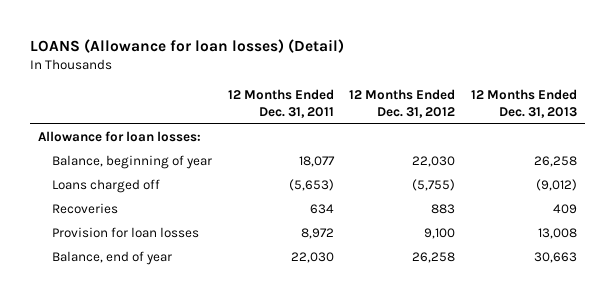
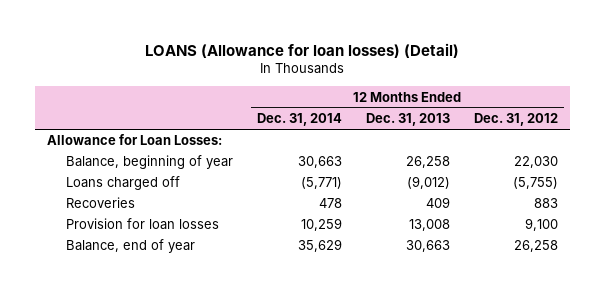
- | 12 Months Ended Dec. 31, 2011 | 12 Months Ended Dec. 31, 2012 | 12 Months Ended Dec. 31, 2013
+ | 12 Months Ended Dec. 31, 2014 | 12 Months Ended Dec. 31, 2013 | 12 Months Ended Dec. 31, 2012
- Allowance for loan losses:
+ Allowance for Loan Losses:

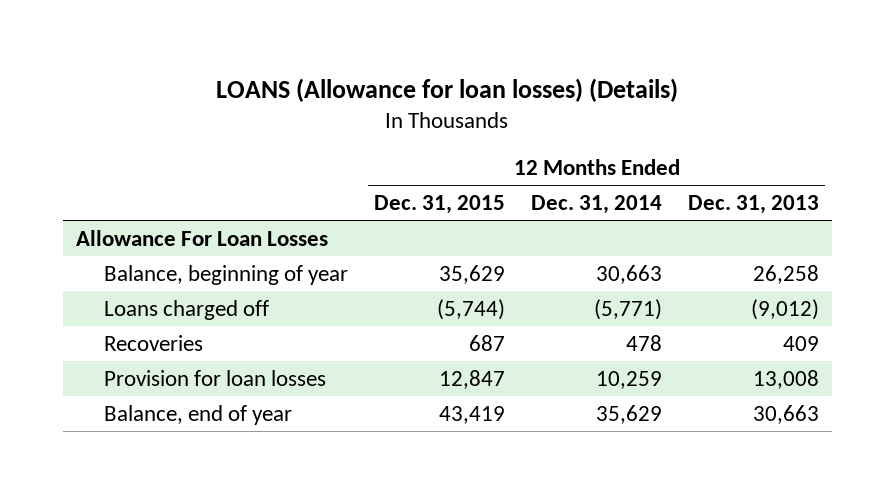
- LOANS (Allowance for loan losses) (Detail)
+ LOANS (Allowance for loan losses) (Details)
- | 12 Months Ended Dec. 31, 2014 | 12 Months Ended Dec. 31, 2013 | 12 Months Ended Dec. 31, 2012
+ | 12 Months Ended Dec. 31, 2015 | 12 Months Ended Dec. 31, 2014 | 12 Months Ended Dec. 31, 2013
- Allowance for Loan Losses:
+ Allowance For Loan Losses

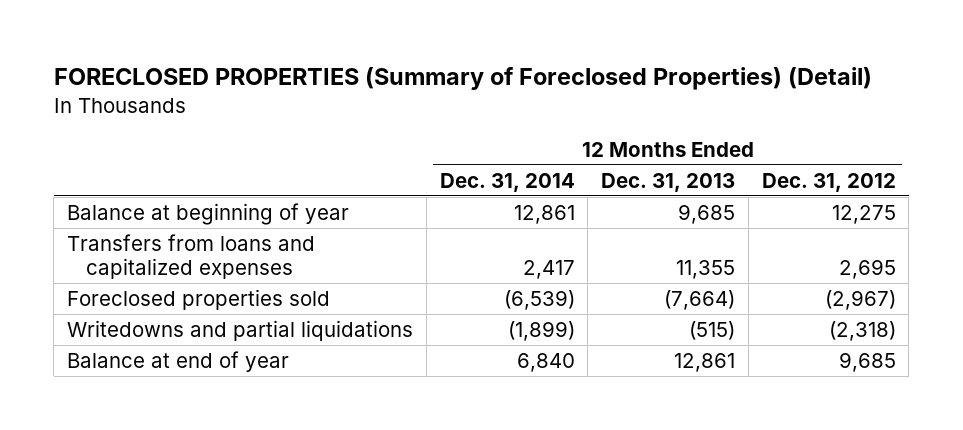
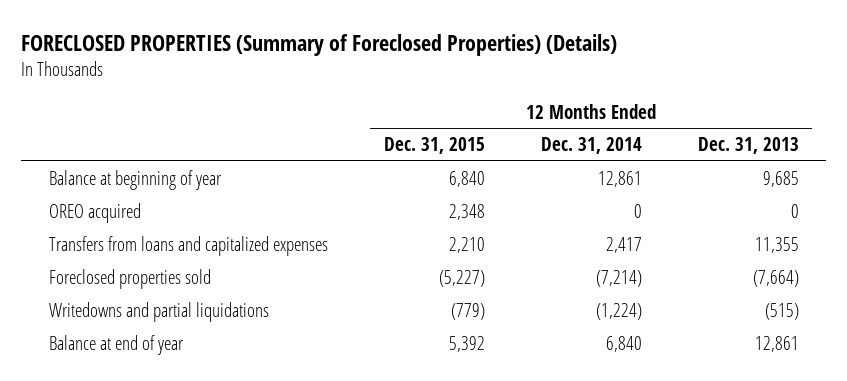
- FORECLOSED PROPERTIES (Summary of Foreclosed Properties) (Detail)
+ FORECLOSED PROPERTIES (Summary of Foreclosed Properties) (Details)
- | 12 Months Ended Dec. 31, 2014 | 12 Months Ended Dec. 31, 2013 | 12 Months Ended Dec. 31, 2012
+ | 12 Months Ended Dec. 31, 2015 | 12 Months Ended Dec. 31, 2014 | 12 Months Ended Dec. 31, 2013
+ OREO acquired | 2,348 | 0 | 0
- Foreclosed properties sold | (6,539) | (7,664) | (2,967)
- Writedowns and partial liquidations | (1,899) | (515) | (2,318)
+ Foreclosed properties sold | (5,227) | (7,214) | (7,664)
+ Writedowns and partial liquidations | (779) | (1,224) | (515)

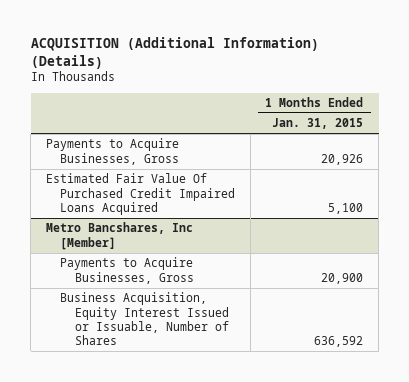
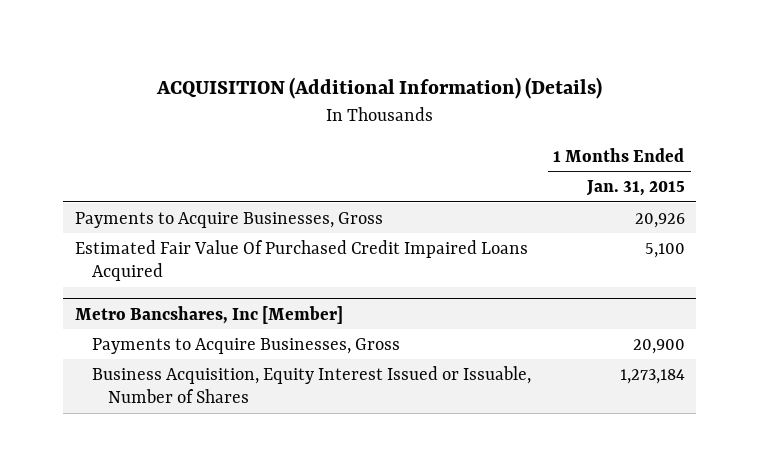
@ Metro Bancshares, Inc [Member]
- Business Acquisition, Equity Interest Issued or Issuable, Number of Shares | 636,592
+ Business Acquisition, Equity Interest Issued or Issuable, Number of Shares | 1,273,184

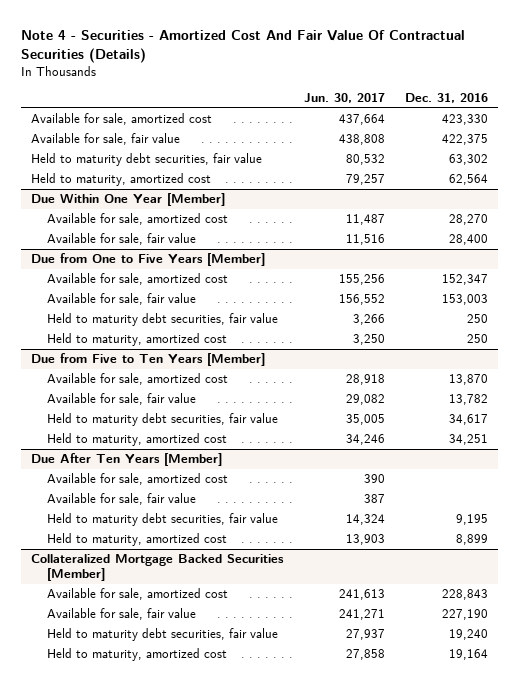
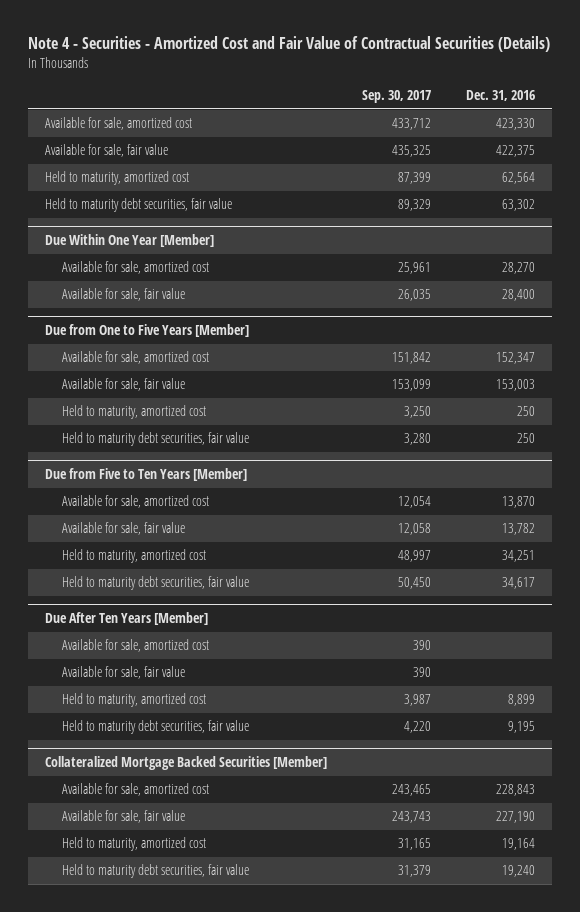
- Note 4 - Securities - Amortized Cost And Fair Value Of Contractual Securities (Details)
+ Note 4 - Securities - Amortized Cost and Fair Value of Contractual Securities (Details)
- | Jun. 30, 2017 | Dec. 31, 2016
+ | Sep. 30, 2017 | Dec. 31, 2016
moved down: Held to maturity debt securities, fair value | 89,329 | 63,302
@ Due from One to Five Years [Member]
moved down: Held to maturity debt securities, fair value | 3,280 | 250
@ Due from Five to Ten Years [Member]
moved down: Held to maturity debt securities, fair value | 50,450 | 34,617
@ Due After Ten Years [Member]
moved down: Held to maturity debt securities, fair value | 4,220 | 9,195
@ Collateralized Mortgage Backed Securities [Member]
moved down: Held to maturity debt securities, fair value | 31,379 | 19,240

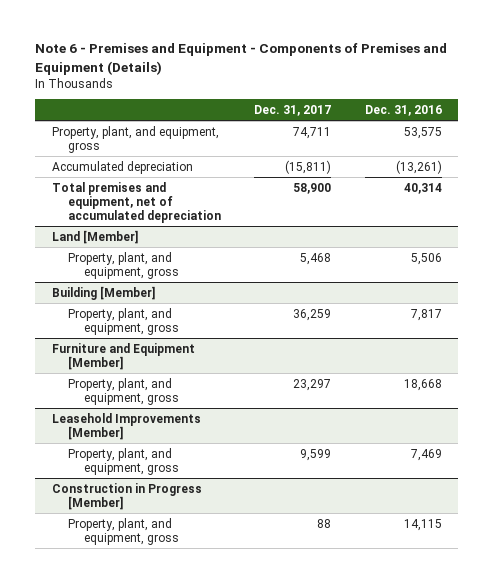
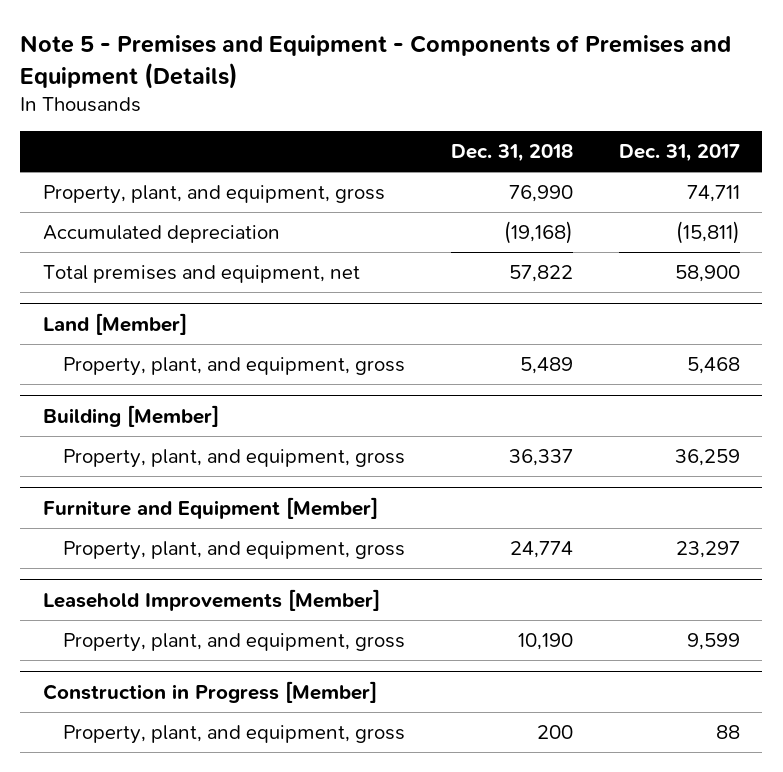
- Note 6 - Premises and Equipment - Components of Premises and Equipment (Details)
+ Note 5 - Premises and Equipment - Components of Premises and Equipment (Details)
- | Dec. 31, 2017 | Dec. 31, 2016
+ | Dec. 31, 2018 | Dec. 31, 2017
- Total premises and equipment, net of accumulated depreciation | 58,900 | 40,314
+ Total premises and equipment, net | 57,822 | 58,900

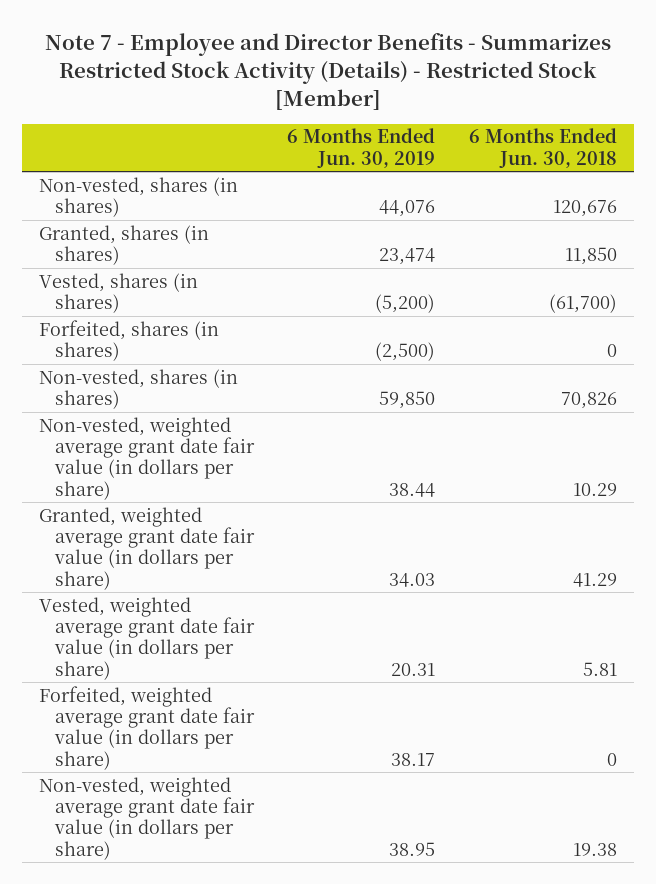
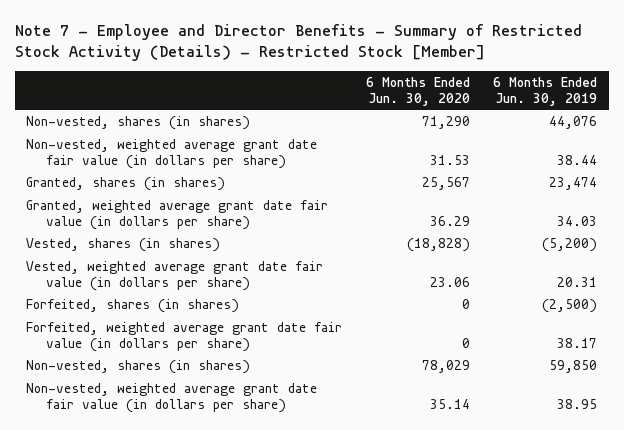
- Note 7 - Employee and Director Benefits - Summarizes Restricted Stock Activity (Details) - Restricted Stock [Member]
+ Note 7 - Employee and Director Benefits - Summary of Restricted Stock Activity (Details) - Restricted Stock [Member]
- | 6 Months Ended Jun. 30, 2019 | 6 Months Ended Jun. 30, 2018
+ | 6 Months Ended Jun. 30, 2020 | 6 Months Ended Jun. 30, 2019
moved down: Granted, shares (in shares) | 25,567 | 23,474
moved down: Vested, shares (in shares) | (18,828) | (5,200)
moved down: Forfeited, shares (in shares) | 0 | (2,500)
moved down: Non-vested, shares (in shares) | 78,029 | 59,850

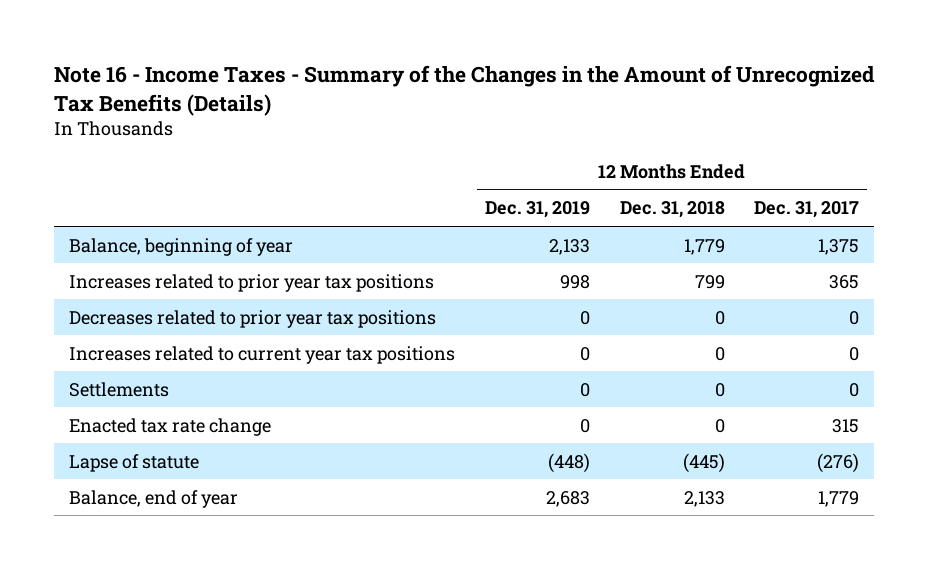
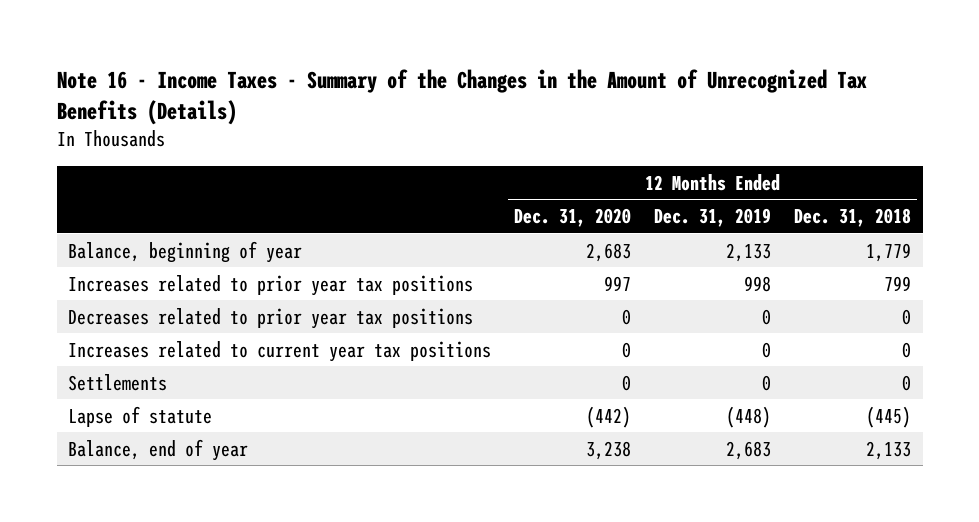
- | 12 Months Ended Dec. 31, 2019 | 12 Months Ended Dec. 31, 2018 | 12 Months Ended Dec. 31, 2017
+ | 12 Months Ended Dec. 31, 2020 | 12 Months Ended Dec. 31, 2019 | 12 Months Ended Dec. 31, 2018
- Enacted tax rate change | 0 | 0 | 315

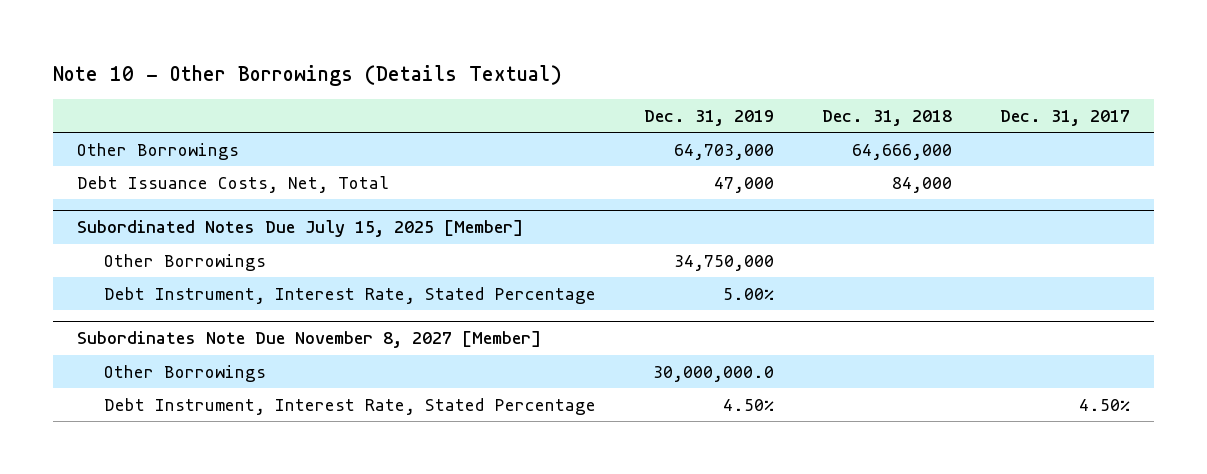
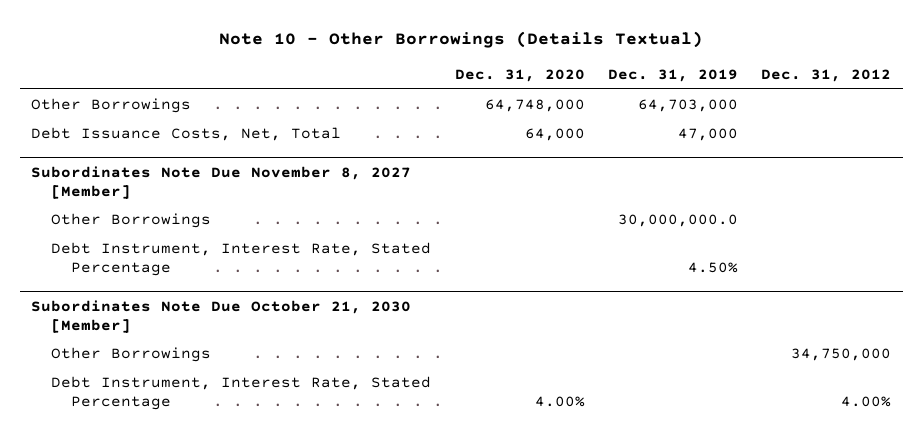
- | Dec. 31, 2019 | Dec. 31, 2018 | Dec. 31, 2017
+ | Dec. 31, 2020 | Dec. 31, 2019 | Dec. 31, 2012
- Subordinated Notes Due July 15, 2025 [Member]
- Other Borrowings | 34,750,000 | |
- Debt Instrument, Interest Rate, Stated Percentage | 5.00% | |
+ Subordinates Note Due October 21, 2030 [Member]
+ Other Borrowings | | | 34,750,000
+ Debt Instrument, Interest Rate, Stated Percentage | 4.00% | | 4.00%

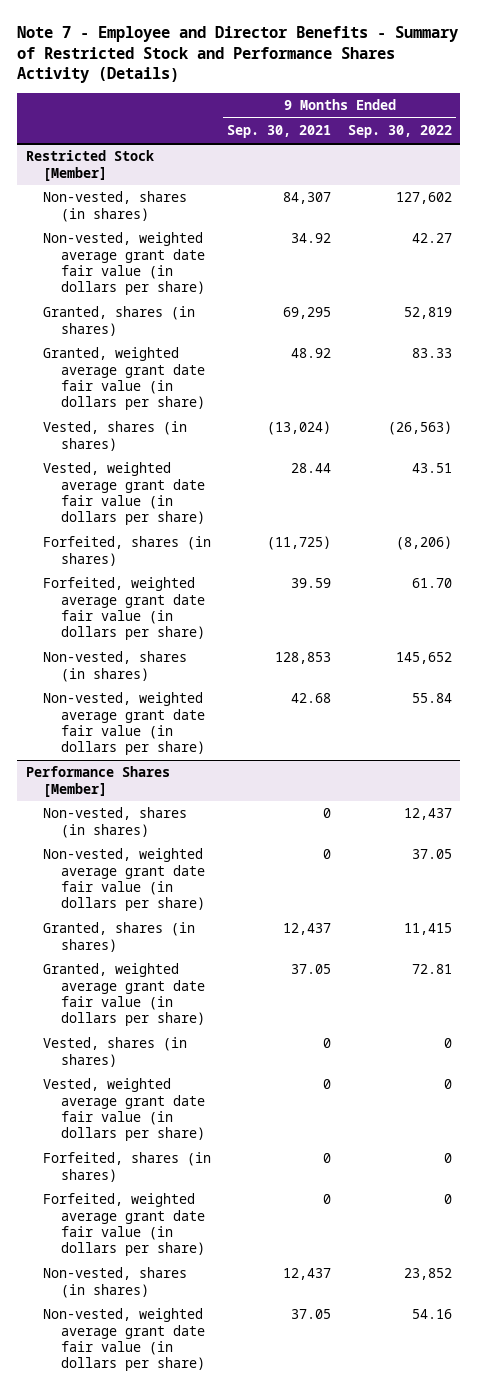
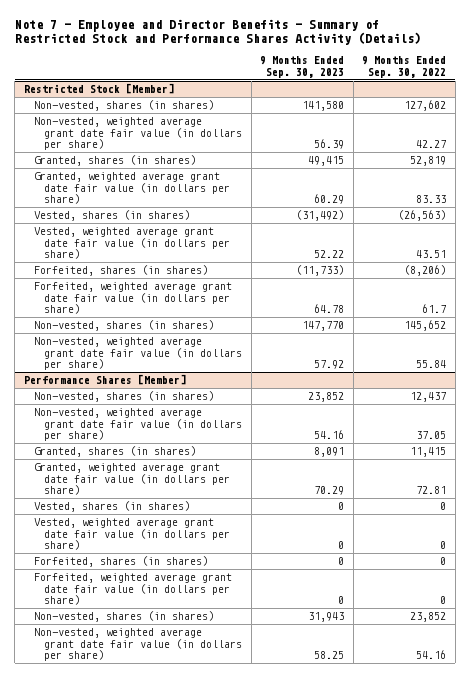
- | 9 Months Ended Sep. 30, 2021 | 9 Months Ended Sep. 30, 2022
+ | 9 Months Ended Sep. 30, 2023 | 9 Months Ended Sep. 30, 2022
@ Restricted Stock [Member]
- Forfeited, weighted average grant date fair value (in dollars per share) | 39.59 | 61.70
+ Forfeited, weighted average grant date fair value (in dollars per share) | 64.78 | 61.7

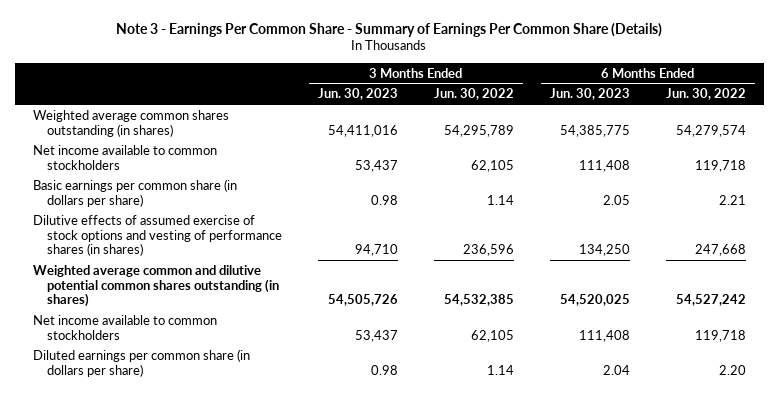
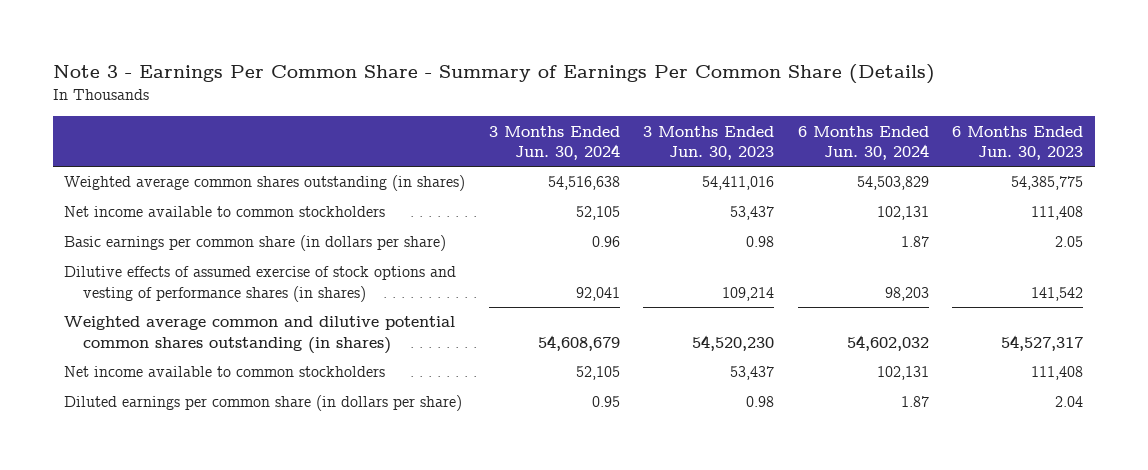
- | 3 Months Ended Jun. 30, 2023 | 3 Months Ended Jun. 30, 2022 | 6 Months Ended Jun. 30, 2023 | 6 Months Ended Jun. 30, 2022
+ | 3 Months Ended Jun. 30, 2024 | 3 Months Ended Jun. 30, 2023 | 6 Months Ended Jun. 30, 2024 | 6 Months Ended Jun. 30, 2023
- Dilutive effects of assumed exercise of stock options and vesting of performance shares (in shares) | 94,710 | 236,596 | 134,250 | 247,668
- Weighted average common and dilutive potential common shares outstanding (in shares) | 54,505,726 | 54,532,385 | 54,520,025 | 54,527,242
+ Dilutive effects of assumed exercise of stock options and vesting of performance shares (in shares) | 92,041 | 109,214 | 98,203 | 141,542
+ Weighted average common and dilutive potential common shares outstanding (in shares) | 54,608,679 | 54,520,230 | 54,602,032 | 54,527,317

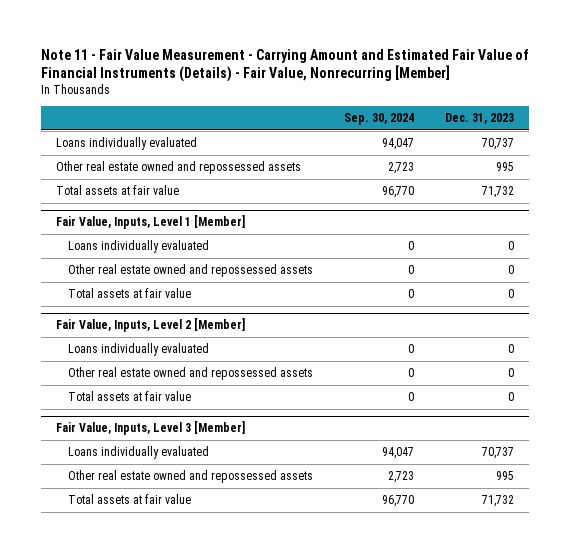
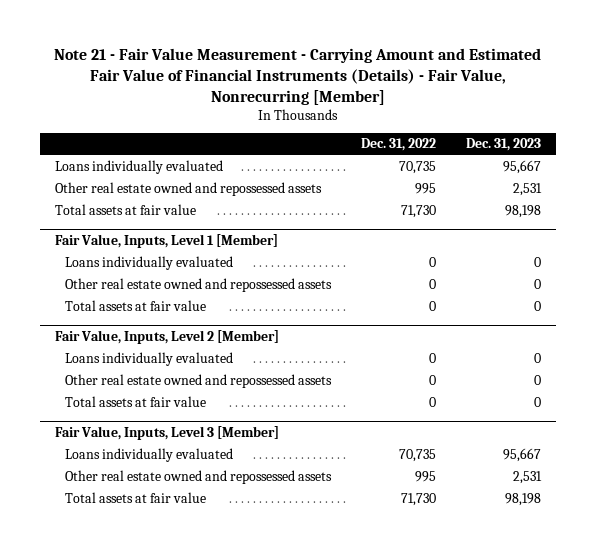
- Note 11 - Fair Value Measurement - Carrying Amount and Estimated Fair Value of Financial Instruments (Details) - Fair Value, Nonrecurring [Member]
+ Note 21 - Fair Value Measurement - Carrying Amount and Estimated Fair Value of Financial Instruments (Details) - Fair Value, Nonrecurring [Member]
- | Sep. 30, 2024 | Dec. 31, 2023
+ | Dec. 31, 2022 | Dec. 31, 2023
- Loans individually evaluated | 94,047 | 70,737
- Other real estate owned and repossessed assets | 2,723 | 995
- Total assets at fair value | 96,770 | 71,732
+ Loans individually evaluated | 70,735 | 95,667
+ Other real estate owned and repossessed assets | 995 | 2,531
+ Total assets at fair value | 71,730 | 98,198
@ Fair Value, Inputs, Level 3 [Member]
- Loans individually evaluated | 94,047 | 70,737
- Other real estate owned and repossessed assets | 2,723 | 995
- Total assets at fair value | 96,770 | 71,732
+ Loans individually evaluated | 70,735 | 95,667
+ Other real estate owned and repossessed assets | 995 | 2,531
+ Total assets at fair value | 71,730 | 98,198

